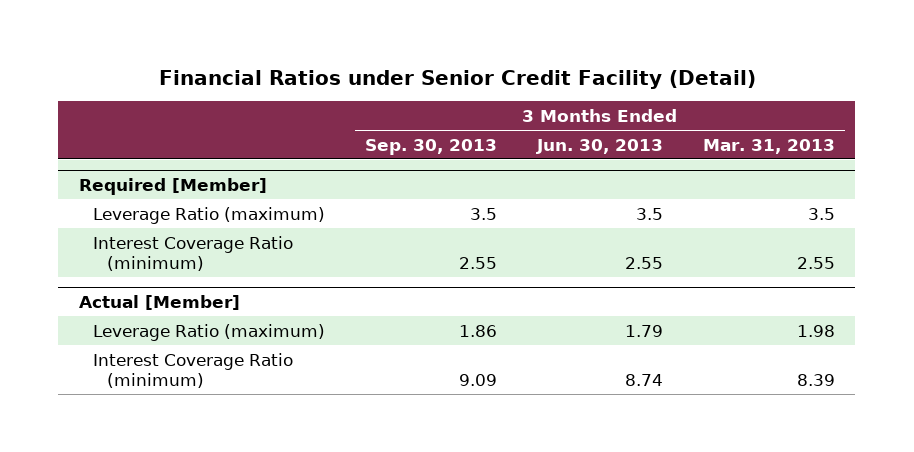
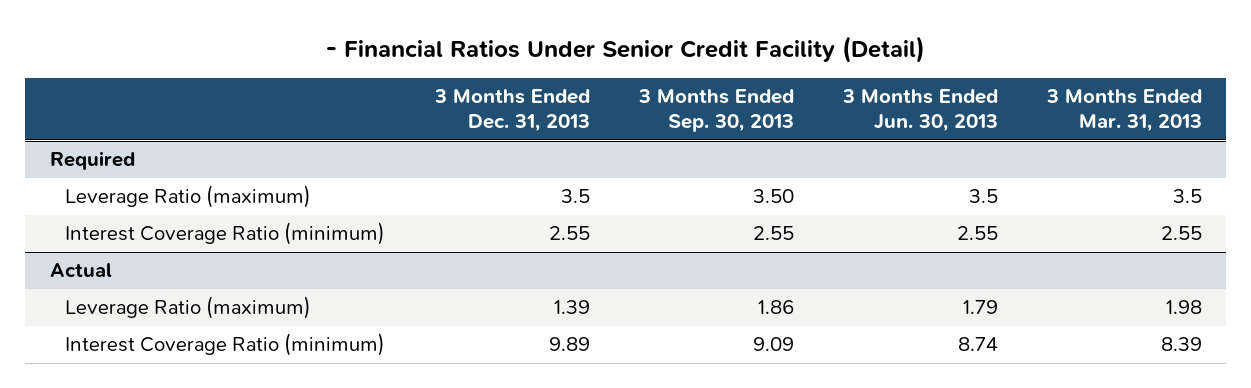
- Financial Ratios under Senior Credit Facility (Detail)
+ - Financial Ratios Under Senior Credit Facility (Detail)
- | 3 Months Ended Sep. 30, 2013 | 3 Months Ended Jun. 30, 2013 | 3 Months Ended Mar. 31, 2013
+ | 3 Months Ended Dec. 31, 2013 | 3 Months Ended Sep. 30, 2013 | 3 Months Ended Jun. 30, 2013 | 3 Months Ended Mar. 31, 2013
- Required [Member]
- Leverage Ratio (maximum) | 3.5 | 3.5 | 3.5
+ Required
+ Leverage Ratio (maximum) | 3.5 | 3.50 | 3.5 | 3.5
- Actual [Member]
+ Actual

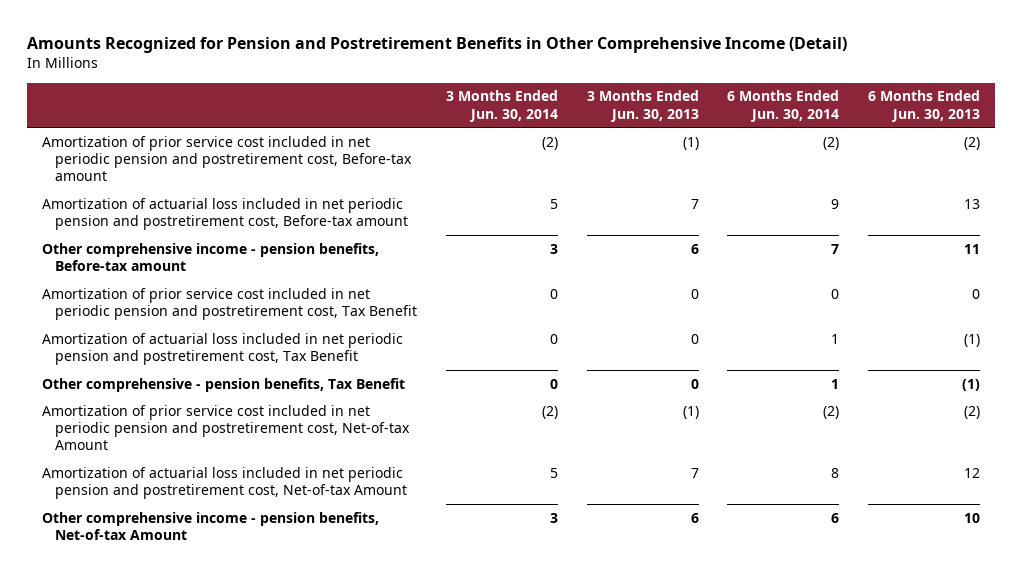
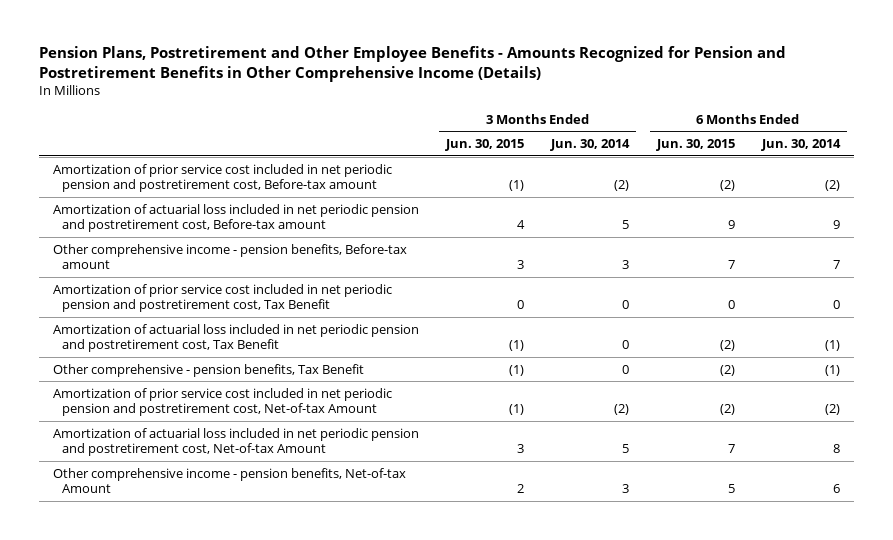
- Amounts Recognized for Pension and Postretirement Benefits in Other Comprehensive Income (Detail)
+ Pension Plans, Postretirement and Other Employee Benefits - Amounts Recognized for Pension and Postretirement Benefits in Other Comprehensive Income (Details)
- | 3 Months Ended Jun. 30, 2014 | 3 Months Ended Jun. 30, 2013 | 6 Months Ended Jun. 30, 2014 | 6 Months Ended Jun. 30, 2013
+ | 3 Months Ended Jun. 30, 2015 | 3 Months Ended Jun. 30, 2014 | 6 Months Ended Jun. 30, 2015 | 6 Months Ended Jun. 30, 2014
- Amortization of actuarial loss included in net periodic pension and postretirement cost, Tax Benefit | 0 | 0 | 1 | (1)
- Other comprehensive - pension benefits, Tax Benefit | 0 | 0 | 1 | (1)
+ Amortization of actuarial loss included in net periodic pension and postretirement cost, Tax Benefit | (1) | 0 | (2) | (1)
+ Other comprehensive - pension benefits, Tax Benefit | (1) | 0 | (2) | (1)

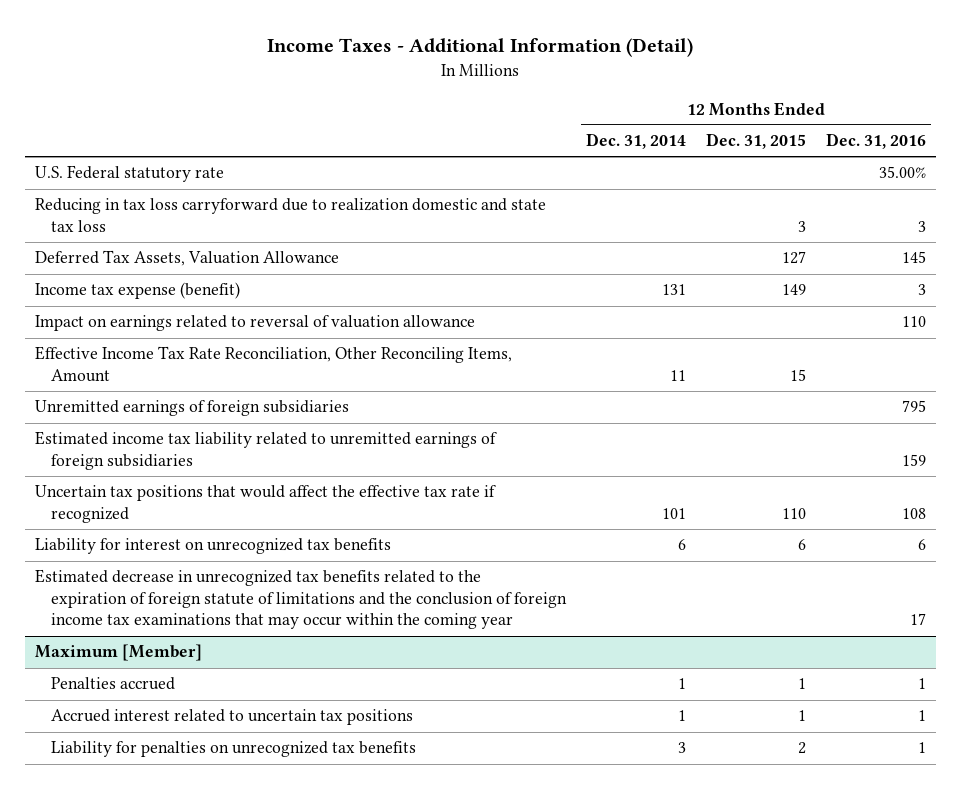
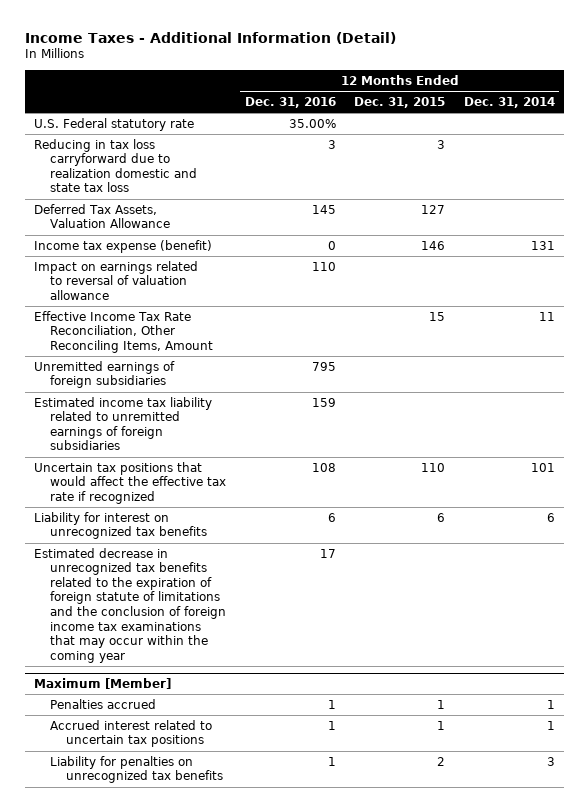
- | 12 Months Ended Dec. 31, 2014 | 12 Months Ended Dec. 31, 2015 | 12 Months Ended Dec. 31, 2016
+ | 12 Months Ended Dec. 31, 2016 | 12 Months Ended Dec. 31, 2015 | 12 Months Ended Dec. 31, 2014
- Income tax expense (benefit) | 131 | 149 | 3
+ Income tax expense (benefit) | 0 | 146 | 131

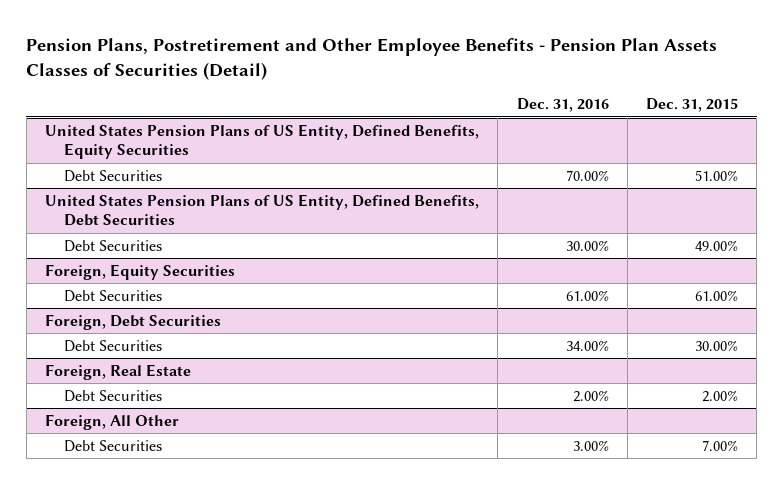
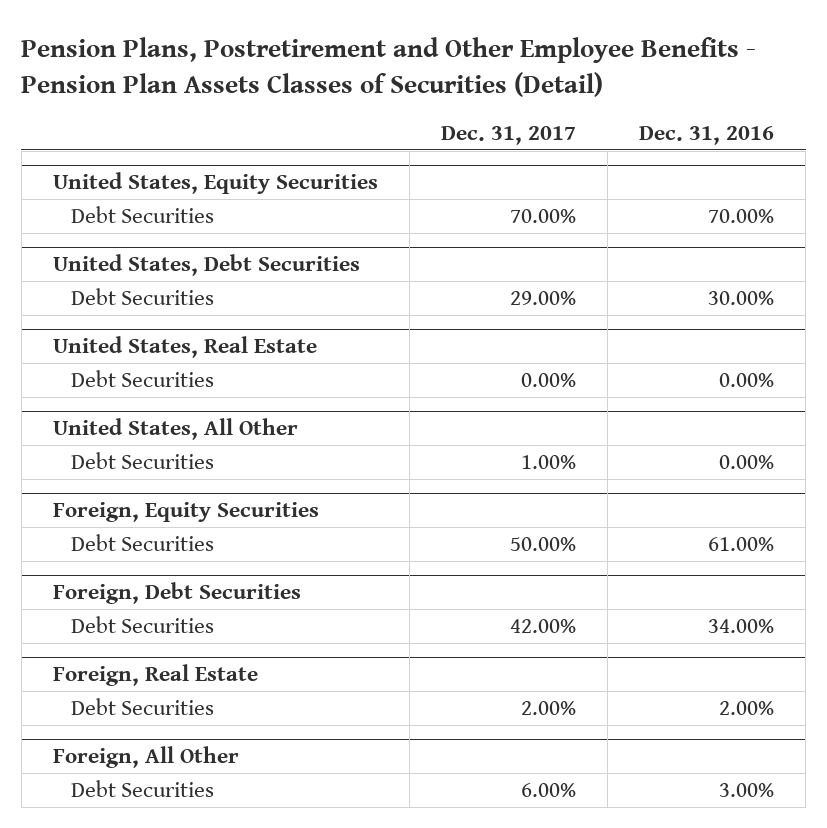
- | Dec. 31, 2016 | Dec. 31, 2015
+ | Dec. 31, 2017 | Dec. 31, 2016
- United States Pension Plans of US Entity, Defined Benefits, Equity Securities
+ United States, Equity Securities
- United States Pension Plans of US Entity, Defined Benefits, Debt Securities
+ United States, Debt Securities
+ United States, Real Estate
+ Debt Securities | 0.00% | 0.00%
+ United States, All Other
+ Debt Securities | 1.00% | 0.00%

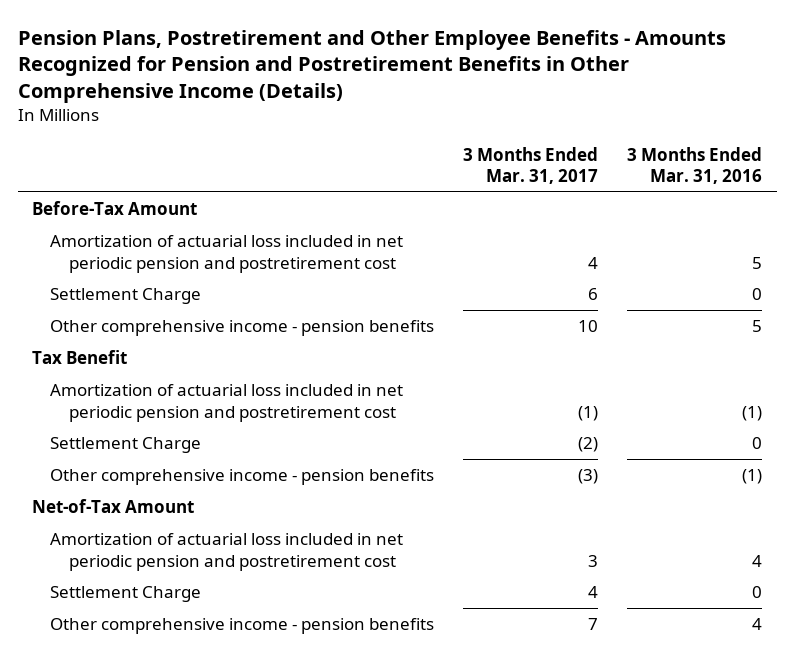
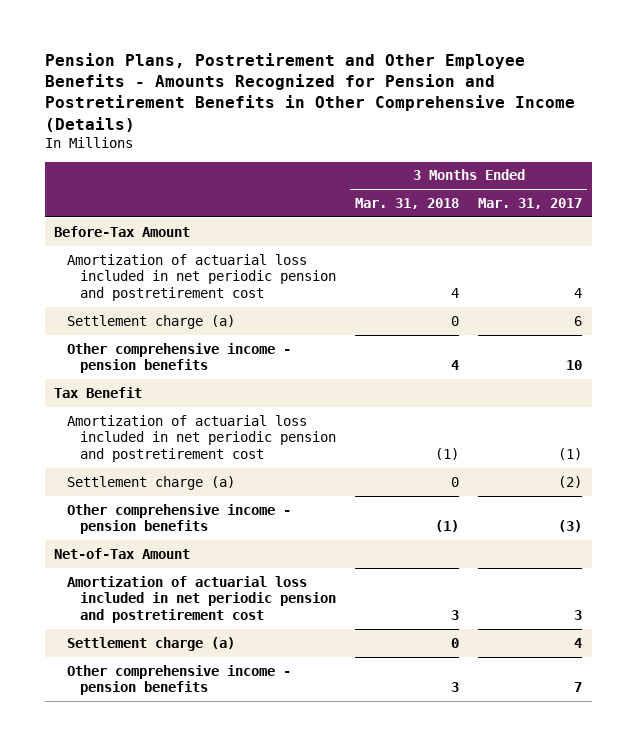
- | 3 Months Ended Mar. 31, 2017 | 3 Months Ended Mar. 31, 2016
+ | 3 Months Ended Mar. 31, 2018 | 3 Months Ended Mar. 31, 2017
- Settlement Charge | 6 | 0
+ Settlement charge (a) | 0 | 6
- Settlement Charge | (2) | 0
+ Settlement charge (a) | 0 | (2)
- Settlement Charge | 4 | 0
+ Settlement charge (a) | 0 | 4

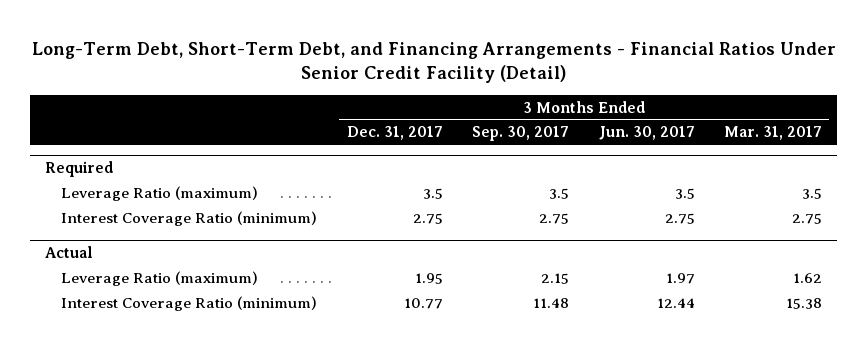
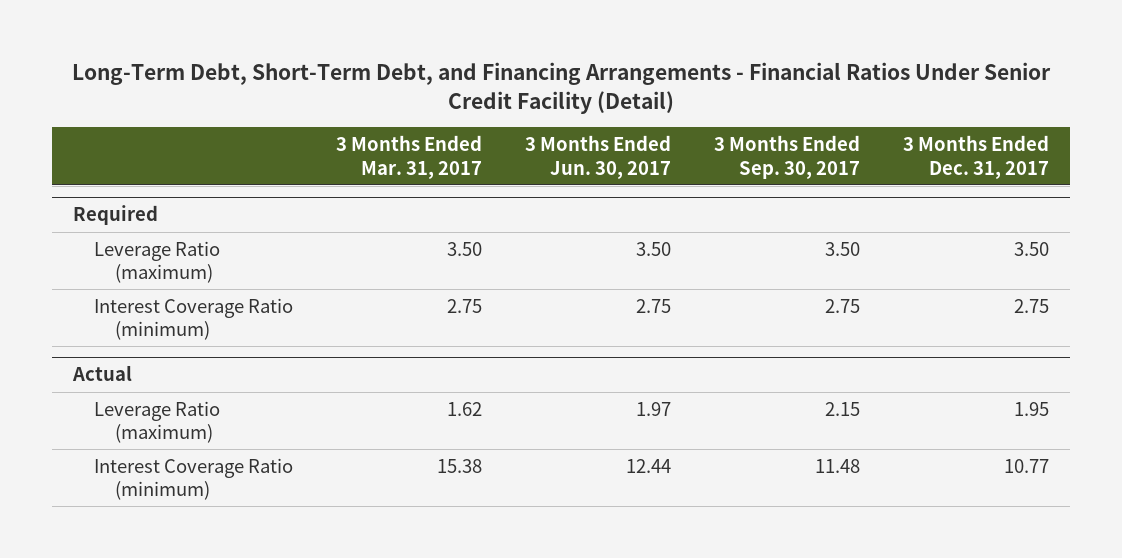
- | 3 Months Ended Dec. 31, 2017 | 3 Months Ended Sep. 30, 2017 | 3 Months Ended Jun. 30, 2017 | 3 Months Ended Mar. 31, 2017
+ | 3 Months Ended Mar. 31, 2017 | 3 Months Ended Jun. 30, 2017 | 3 Months Ended Sep. 30, 2017 | 3 Months Ended Dec. 31, 2017
@ Required
- Leverage Ratio (maximum) | 3.5 | 3.5 | 3.5 | 3.5
+ Leverage Ratio (maximum) | 3.50 | 3.50 | 3.50 | 3.50

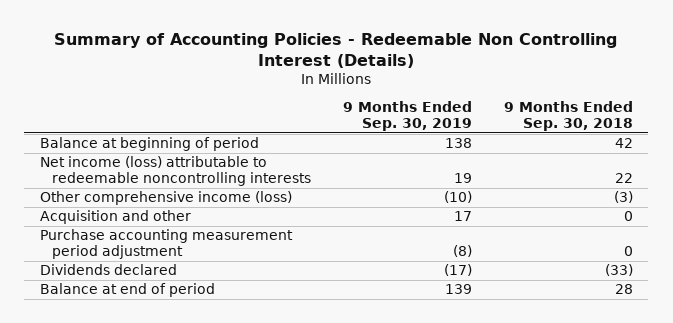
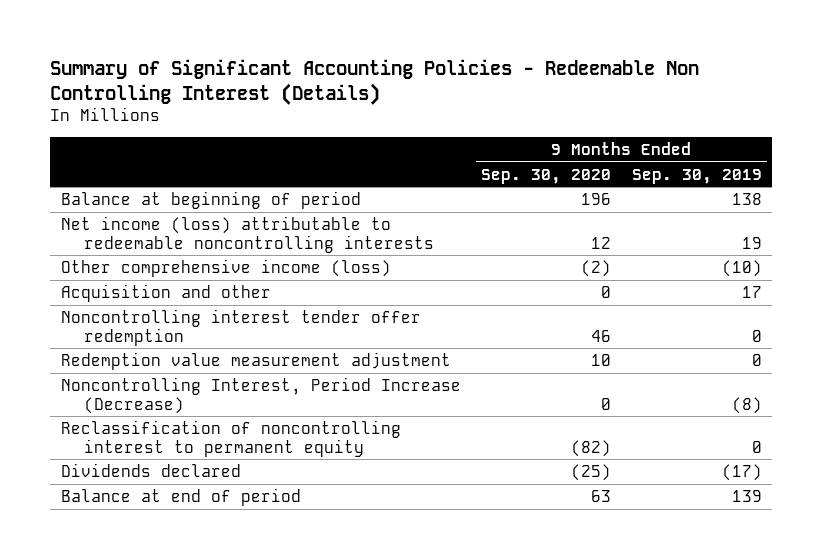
- Summary of Accounting Policies - Redeemable Non Controlling Interest (Details)
+ Summary of Significant Accounting Policies - Redeemable Non Controlling Interest (Details)
- | 9 Months Ended Sep. 30, 2019 | 9 Months Ended Sep. 30, 2018
+ | 9 Months Ended Sep. 30, 2020 | 9 Months Ended Sep. 30, 2019
- Purchase accounting measurement period adjustment | (8) | 0
+ Noncontrolling interest tender offer redemption | 46 | 0
+ Redemption value measurement adjustment | 10 | 0
+ Noncontrolling Interest, Period Increase (Decrease) | 0 | (8)
+ Reclassification of noncontrolling interest to permanent equity | (82) | 0

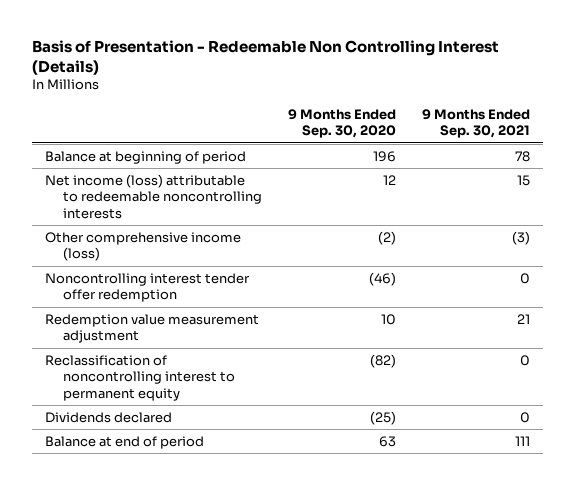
- Summary of Significant Accounting Policies - Redeemable Non Controlling Interest (Details)
+ Basis of Presentation - Redeemable Non Controlling Interest (Details)
- | 9 Months Ended Sep. 30, 2020 | 9 Months Ended Sep. 30, 2019
+ | 9 Months Ended Sep. 30, 2020 | 9 Months Ended Sep. 30, 2021
- Acquisition and other | 0 | 17
- Noncontrolling interest tender offer redemption | 46 | 0
+ Noncontrolling interest tender offer redemption | (46) | 0
- Noncontrolling Interest, Period Increase (Decrease) | 0 | (8)

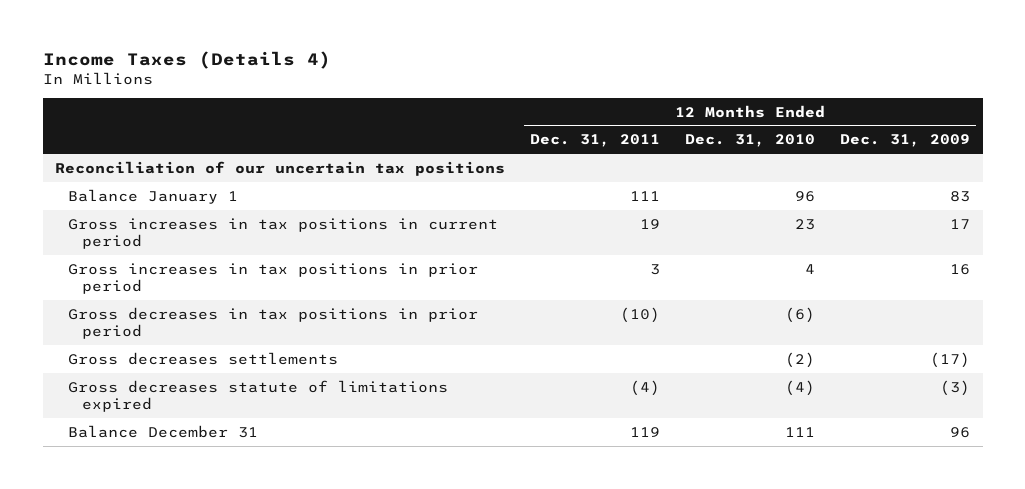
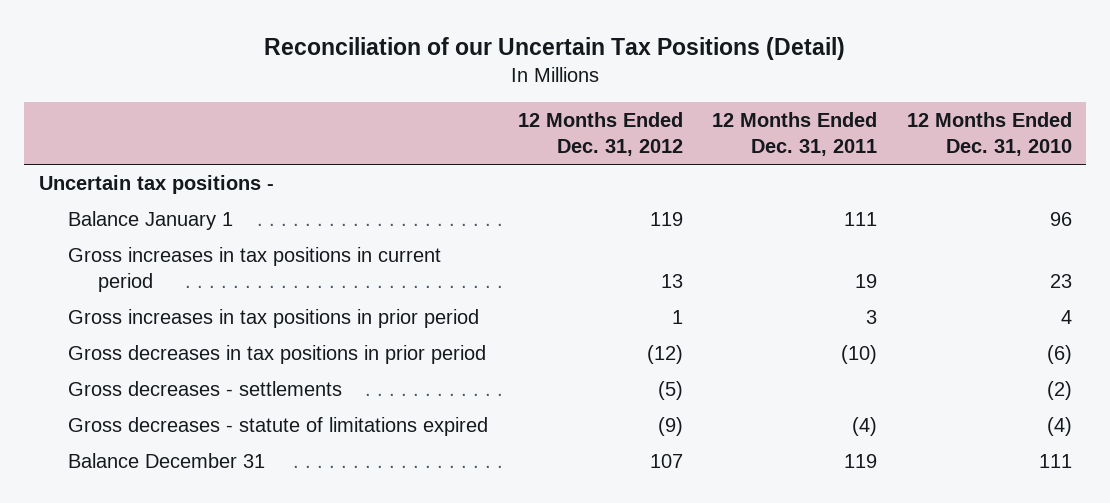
- Income Taxes (Details 4)
+ Reconciliation of our Uncertain Tax Positions (Detail)
- | 12 Months Ended Dec. 31, 2011 | 12 Months Ended Dec. 31, 2010 | 12 Months Ended Dec. 31, 2009
+ | 12 Months Ended Dec. 31, 2012 | 12 Months Ended Dec. 31, 2011 | 12 Months Ended Dec. 31, 2010
- Reconciliation of our uncertain tax positions
+ Uncertain tax positions -
- Gross decreases settlements | | (2) | (17)
- Gross decreases statute of limitations expired | (4) | (4) | (3)
+ Gross decreases - settlements | (5) | | (2)
+ Gross decreases - statute of limitations expired | (9) | (4) | (4)

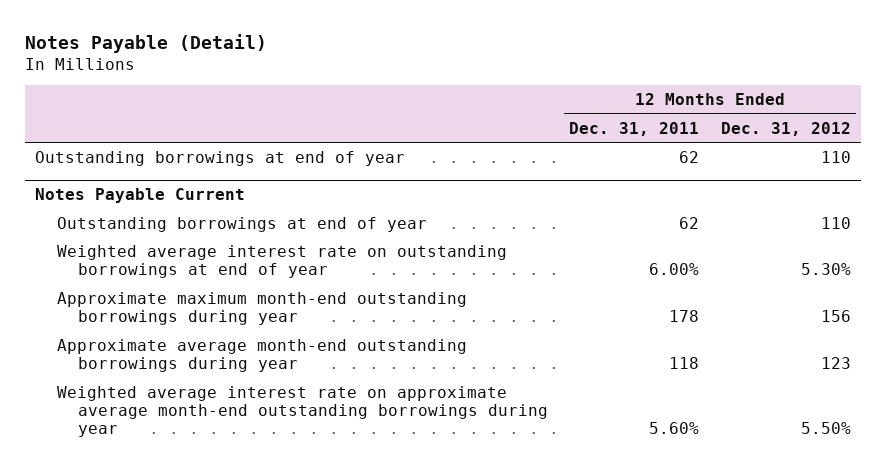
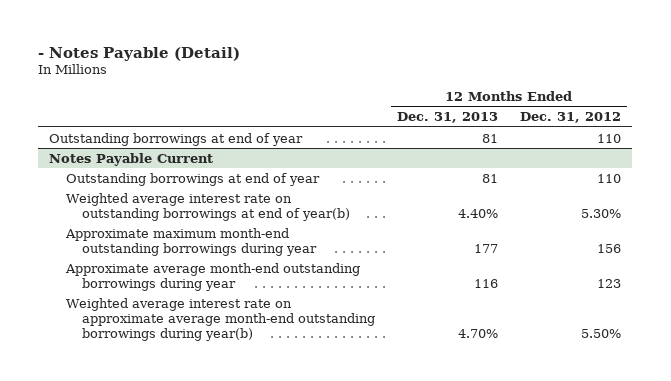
- Notes Payable (Detail)
+ - Notes Payable (Detail)
- | 12 Months Ended Dec. 31, 2011 | 12 Months Ended Dec. 31, 2012
+ | 12 Months Ended Dec. 31, 2013 | 12 Months Ended Dec. 31, 2012
@ Notes Payable Current
- Weighted average interest rate on outstanding borrowings at end of year | 6.00% | 5.30%
+ Weighted average interest rate on outstanding borrowings at end of year(b) | 4.40% | 5.30%
- Weighted average interest rate on approximate average month-end outstanding borrowings during year | 5.60% | 5.50%
+ Weighted average interest rate on approximate average month-end outstanding borrowings during year(b) | 4.70% | 5.50%

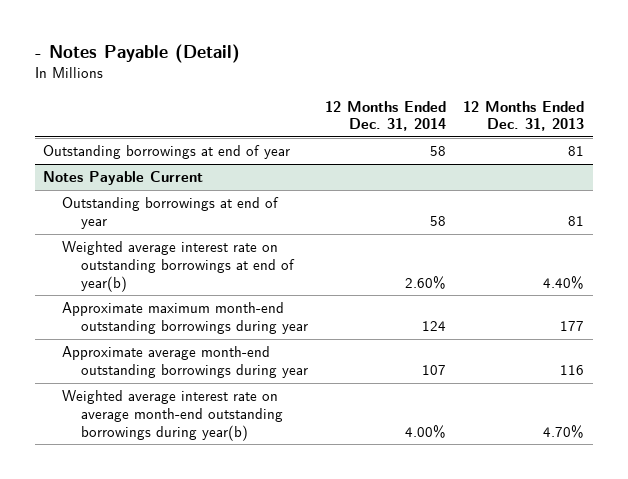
- | 12 Months Ended Dec. 31, 2013 | 12 Months Ended Dec. 31, 2012
+ | 12 Months Ended Dec. 31, 2014 | 12 Months Ended Dec. 31, 2013
@ Notes Payable Current
- Weighted average interest rate on approximate average month-end outstanding borrowings during year(b) | 4.70% | 5.50%
+ Weighted average interest rate on average month-end outstanding borrowings during year(b) | 4.00% | 4.70%

